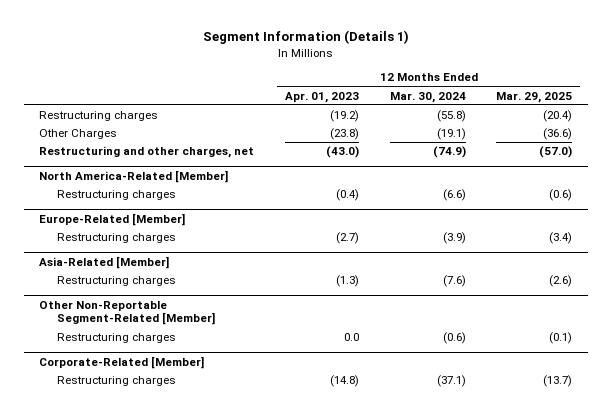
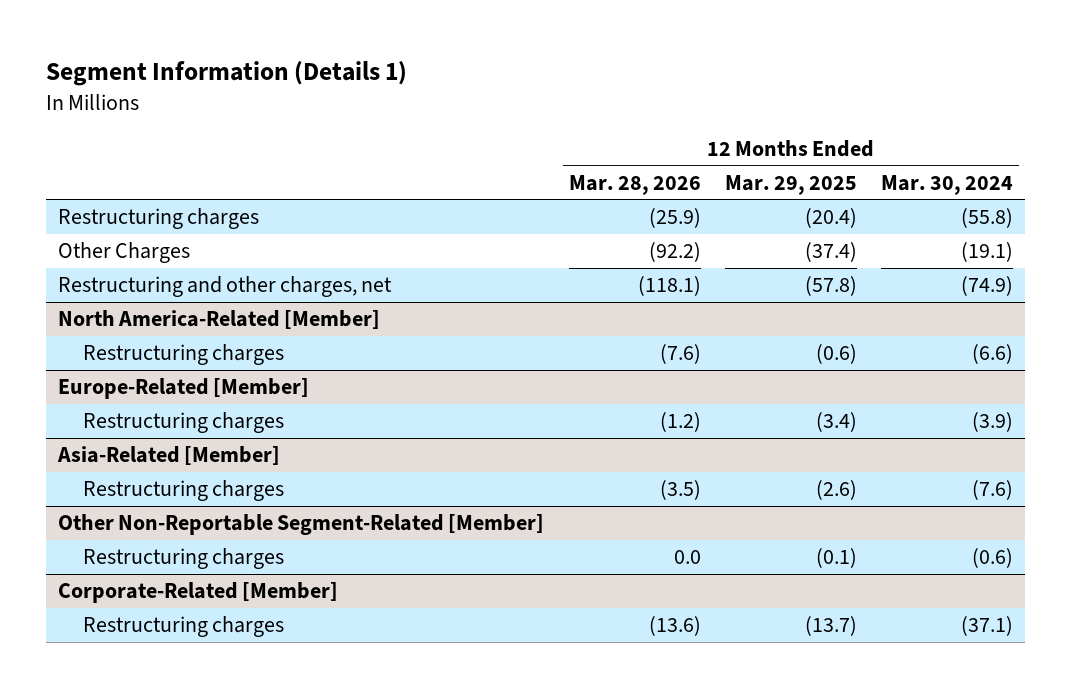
- | 12 Months Ended Apr. 01, 2023 | 12 Months Ended Mar. 30, 2024 | 12 Months Ended Mar. 29, 2025
+ | 12 Months Ended Mar. 28, 2026 | 12 Months Ended Mar. 29, 2025 | 12 Months Ended Mar. 30, 2024
- Other Charges | (23.8) | (19.1) | (36.6)
- Restructuring and other charges, net | (43.0) | (74.9) | (57.0)
+ Other Charges | (92.2) | (37.4) | (19.1)
+ Restructuring and other charges, net | (118.1) | (57.8) | (74.9)

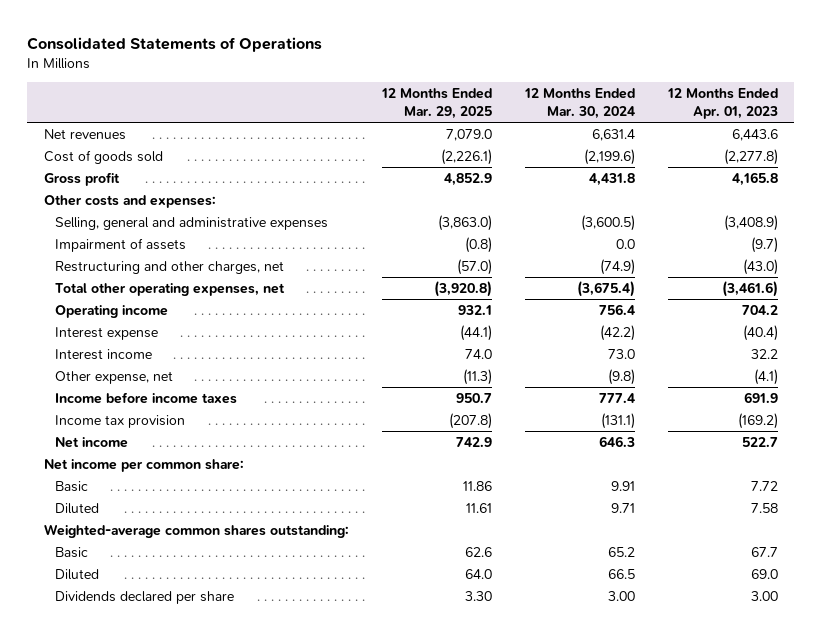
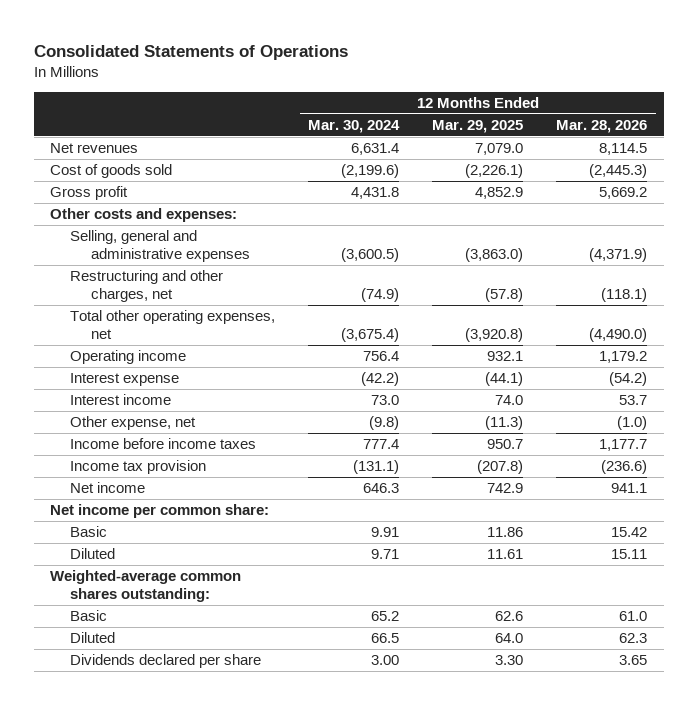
- | 12 Months Ended Mar. 29, 2025 | 12 Months Ended Mar. 30, 2024 | 12 Months Ended Apr. 01, 2023
+ | 12 Months Ended Mar. 30, 2024 | 12 Months Ended Mar. 29, 2025 | 12 Months Ended Mar. 28, 2026
- Impairment of assets | (0.8) | 0.0 | (9.7)
- Restructuring and other charges, net | (57.0) | (74.9) | (43.0)
+ Restructuring and other charges, net | (74.9) | (57.8) | (118.1)

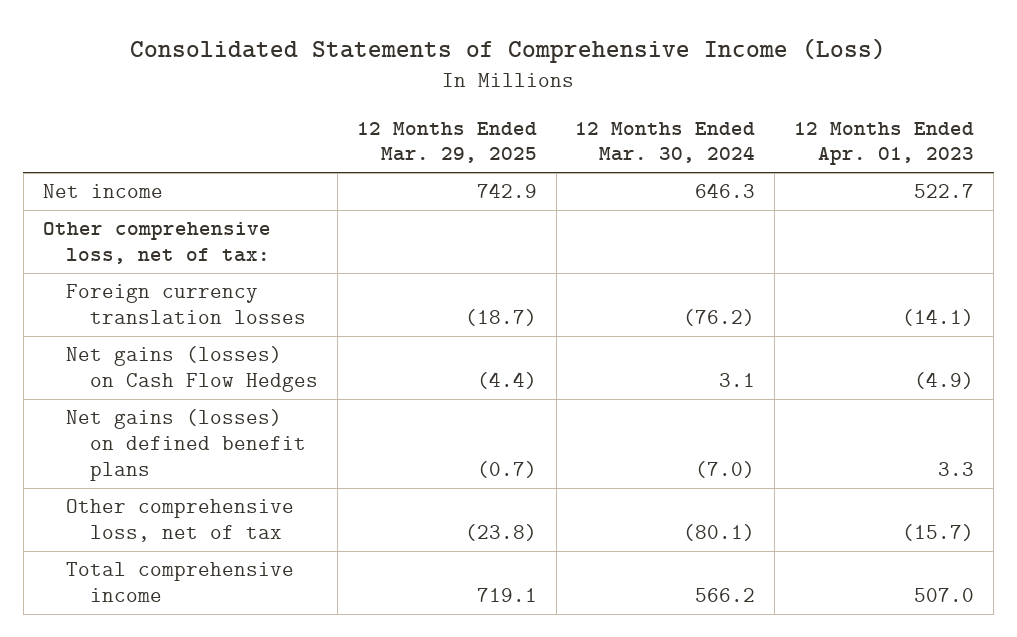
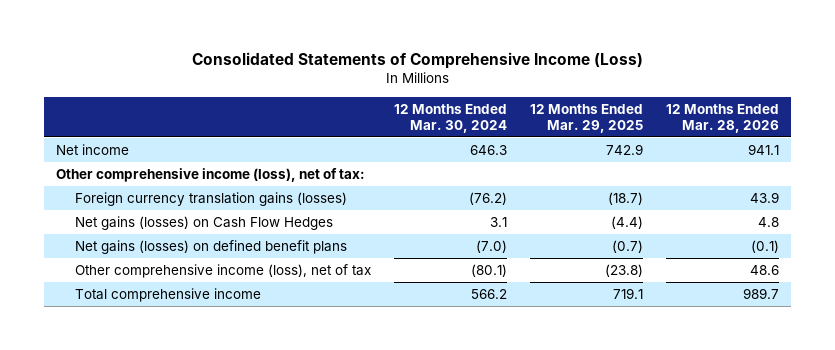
- | 12 Months Ended Mar. 29, 2025 | 12 Months Ended Mar. 30, 2024 | 12 Months Ended Apr. 01, 2023
+ | 12 Months Ended Mar. 30, 2024 | 12 Months Ended Mar. 29, 2025 | 12 Months Ended Mar. 28, 2026
- Other comprehensive loss, net of tax:
- Foreign currency translation losses | (18.7) | (76.2) | (14.1)
+ Other comprehensive income (loss), net of tax:
+ Foreign currency translation gains (losses) | (76.2) | (18.7) | 43.9
- Other comprehensive loss, net of tax | (23.8) | (80.1) | (15.7)
+ Other comprehensive income (loss), net of tax | (80.1) | (23.8) | 48.6

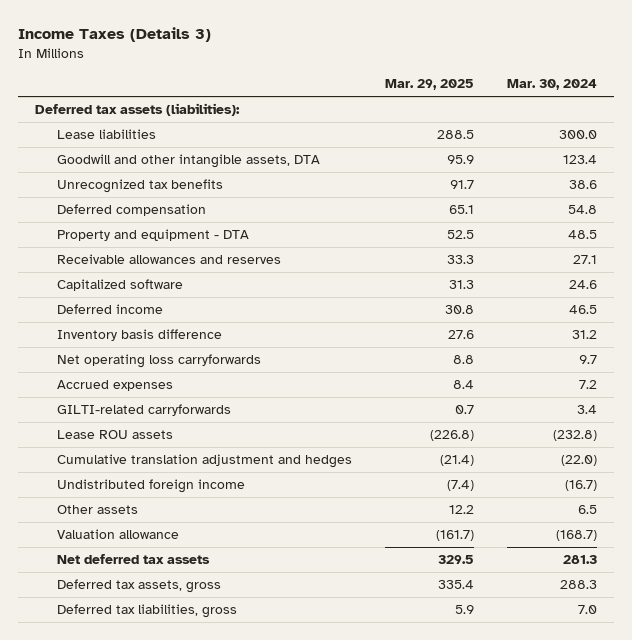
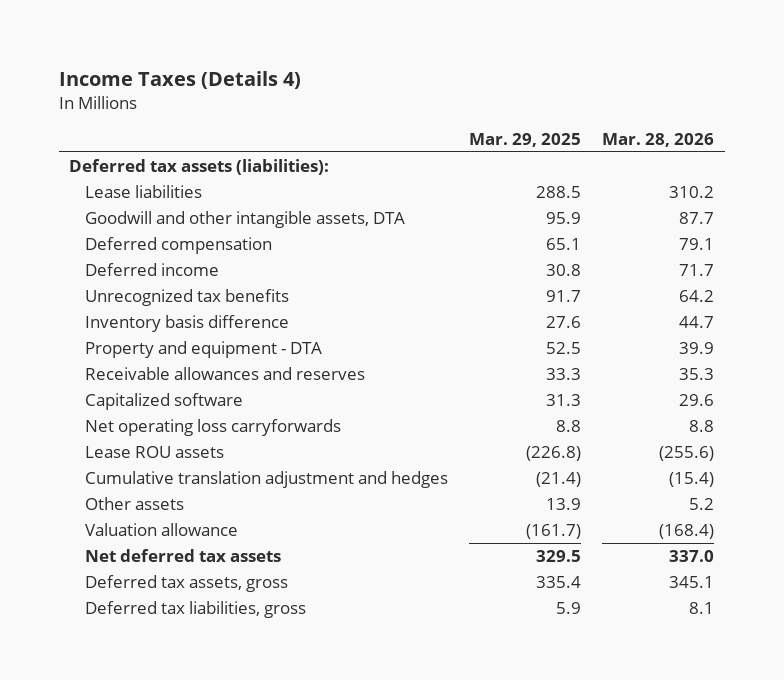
- Income Taxes (Details 3)
+ Income Taxes (Details 4)
- | Mar. 29, 2025 | Mar. 30, 2024
+ | Mar. 29, 2025 | Mar. 28, 2026
moved up: Deferred income | 30.8 | 71.7
moved down: Unrecognized tax benefits | 91.7 | 64.2
moved up: Inventory basis difference | 27.6 | 44.7
- Accrued expenses | 8.4 | 7.2
- GILTI-related carryforwards | 0.7 | 3.4
- Undistributed foreign income | (7.4) | (16.7)
- Other assets | 12.2 | 6.5
+ Other assets | 13.9 | 5.2

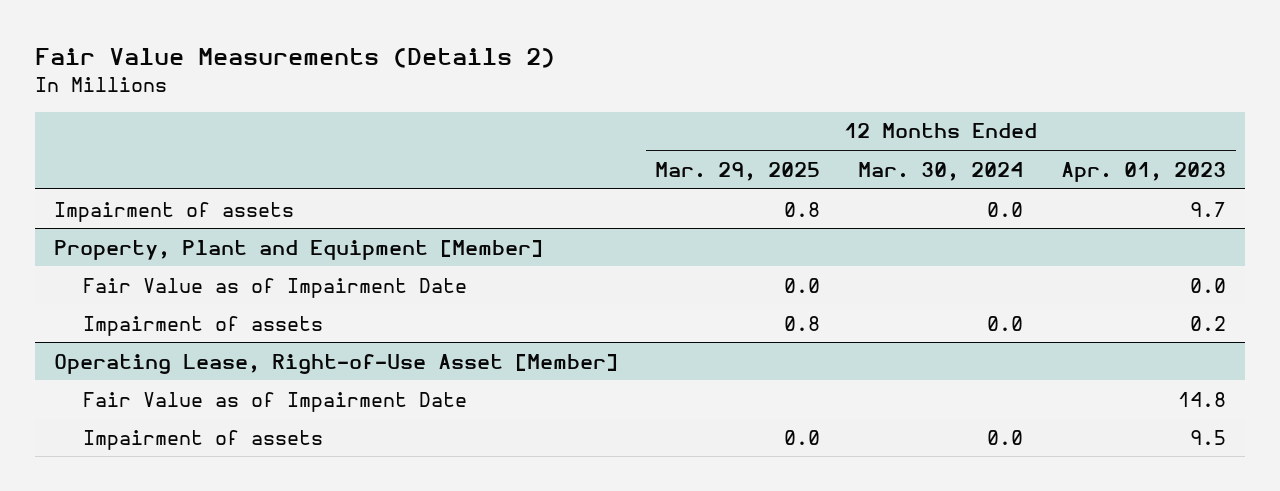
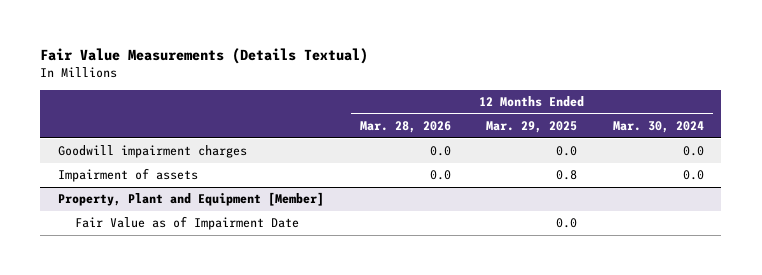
- Fair Value Measurements (Details 2)
+ Fair Value Measurements (Details Textual)
- | 12 Months Ended Mar. 29, 2025 | 12 Months Ended Mar. 30, 2024 | 12 Months Ended Apr. 01, 2023
+ | 12 Months Ended Mar. 28, 2026 | 12 Months Ended Mar. 29, 2025 | 12 Months Ended Mar. 30, 2024
+ Goodwill impairment charges | 0.0 | 0.0 | 0.0
@ Property, Plant and Equipment [Member]
- Impairment of assets | 0.8 | 0.0 | 0.2
- Operating Lease, Right-of-Use Asset [Member]
- Fair Value as of Impairment Date | | | 14.8
- Impairment of assets | 0.0 | 0.0 | 9.5

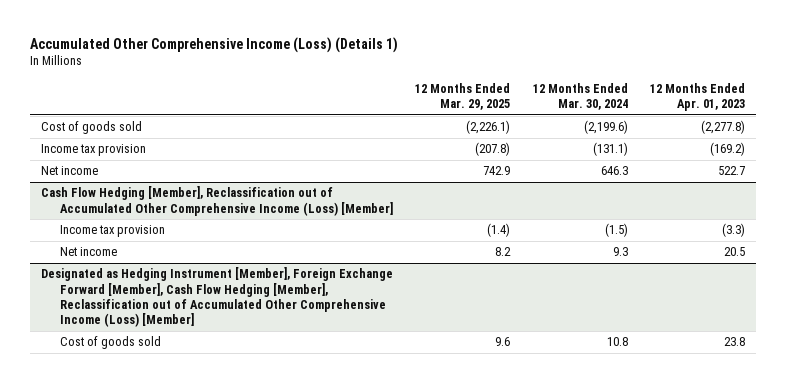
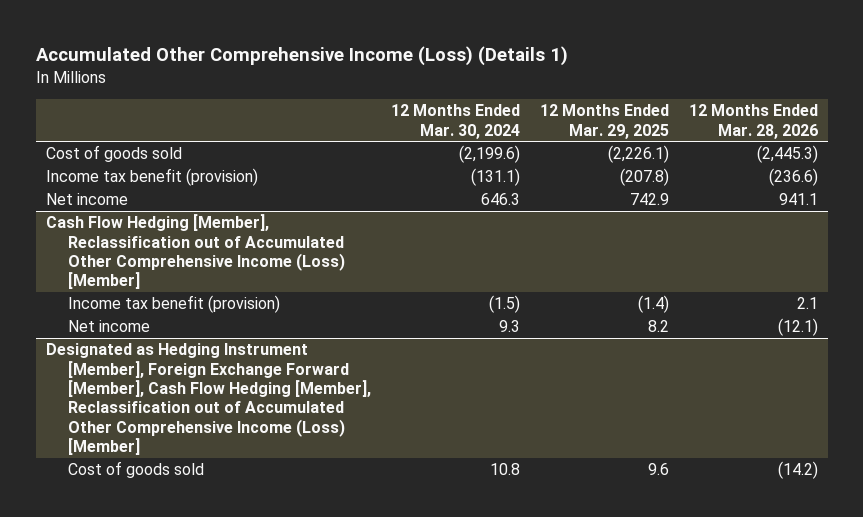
- | 12 Months Ended Mar. 29, 2025 | 12 Months Ended Mar. 30, 2024 | 12 Months Ended Apr. 01, 2023
+ | 12 Months Ended Mar. 30, 2024 | 12 Months Ended Mar. 29, 2025 | 12 Months Ended Mar. 28, 2026
- Income tax provision | (207.8) | (131.1) | (169.2)
+ Income tax benefit (provision) | (131.1) | (207.8) | (236.6)
@ Cash Flow Hedging [Member], Reclassification out of Accumulated Other Comprehensive Income (Loss) [Member]
- Income tax provision | (1.4) | (1.5) | (3.3)
+ Income tax benefit (provision) | (1.5) | (1.4) | 2.1

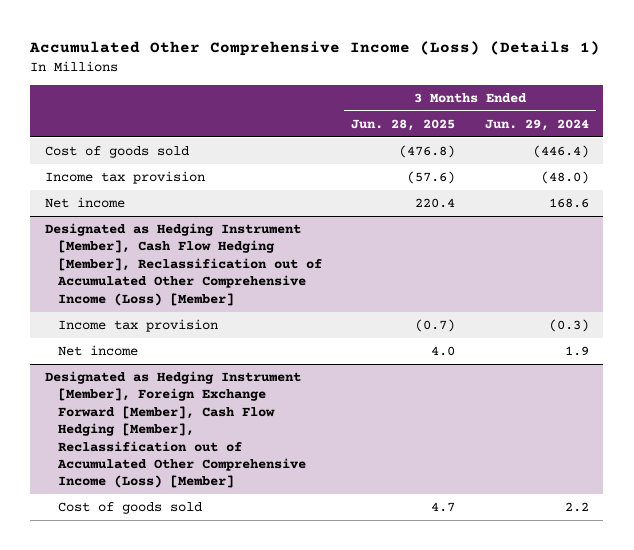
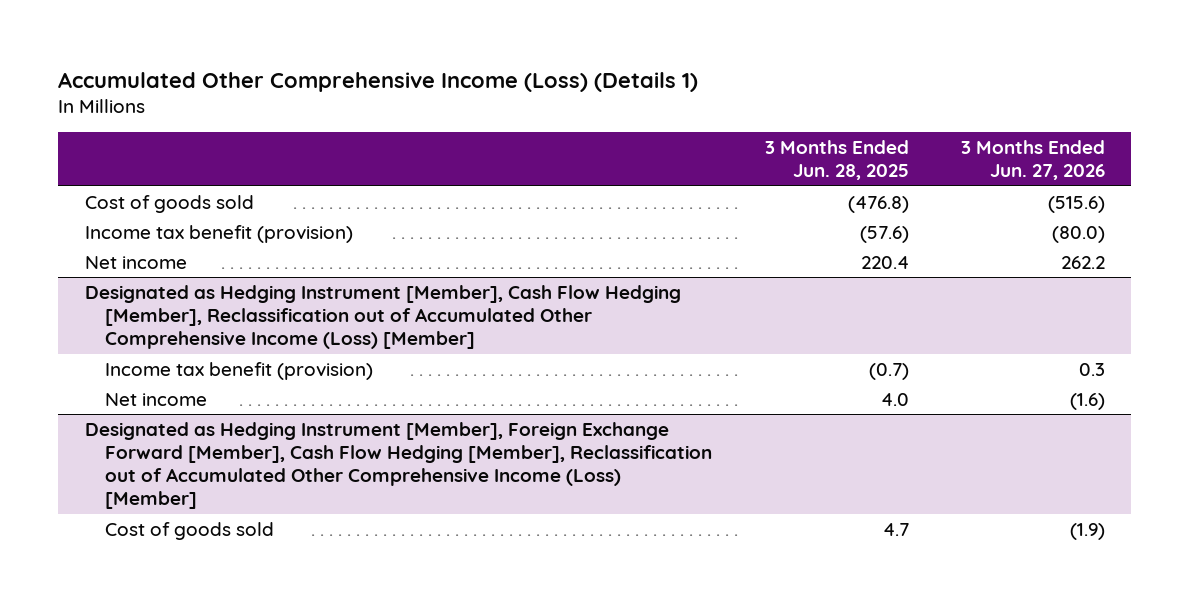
- | 3 Months Ended Jun. 28, 2025 | 3 Months Ended Jun. 29, 2024
+ | 3 Months Ended Jun. 28, 2025 | 3 Months Ended Jun. 27, 2026
- Income tax provision | (57.6) | (48.0)
+ Income tax benefit (provision) | (57.6) | (80.0)
@ Designated as Hedging Instrument [Member], Cash Flow Hedging [Member], Reclassification out of Accumulated Other Comprehensive Income (Loss) [Member]
- Income tax provision | (0.7) | (0.3)
+ Income tax benefit (provision) | (0.7) | 0.3

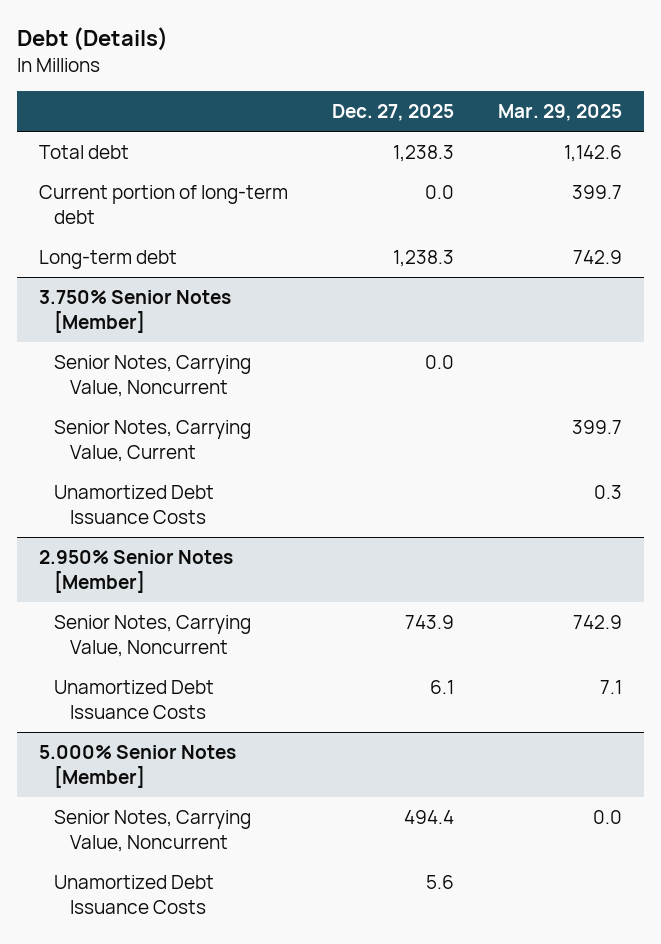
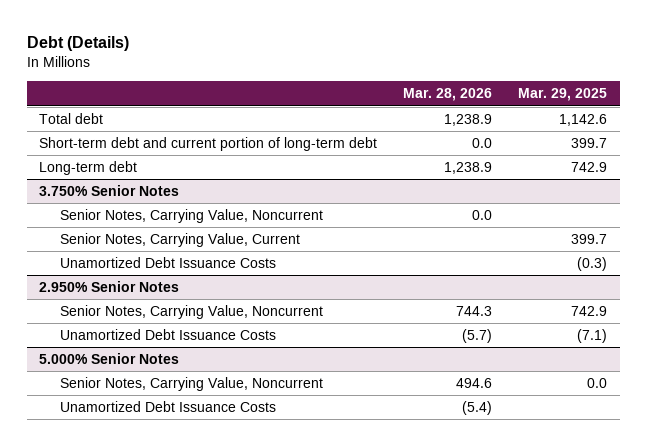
- | Dec. 27, 2025 | Mar. 29, 2025
+ | Mar. 28, 2026 | Mar. 29, 2025
- Current portion of long-term debt | 0.0 | 399.7
+ Short-term debt and current portion of long-term debt | 0.0 | 399.7
- 3.750% Senior Notes [Member]
+ 3.750% Senior Notes
- Unamortized Debt Issuance Costs | | 0.3
- 2.950% Senior Notes [Member]
+ Unamortized Debt Issuance Costs | | (0.3)
+ 2.950% Senior Notes
- Unamortized Debt Issuance Costs | 6.1 | 7.1
- 5.000% Senior Notes [Member]
+ Unamortized Debt Issuance Costs | (5.7) | (7.1)
+ 5.000% Senior Notes

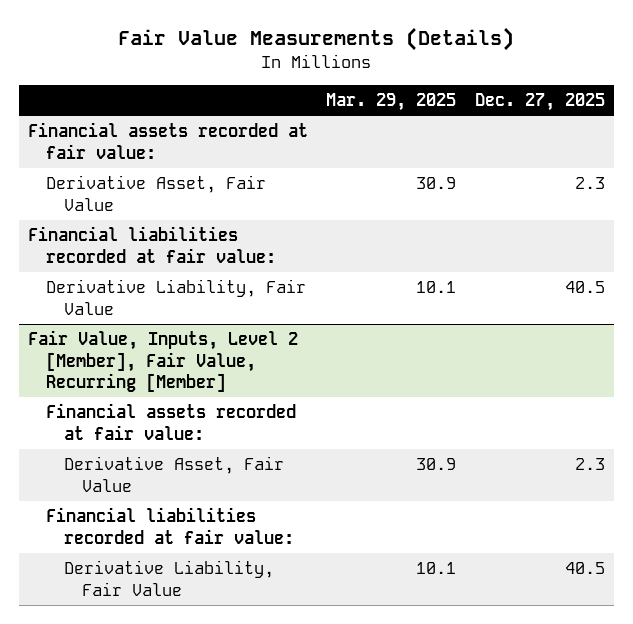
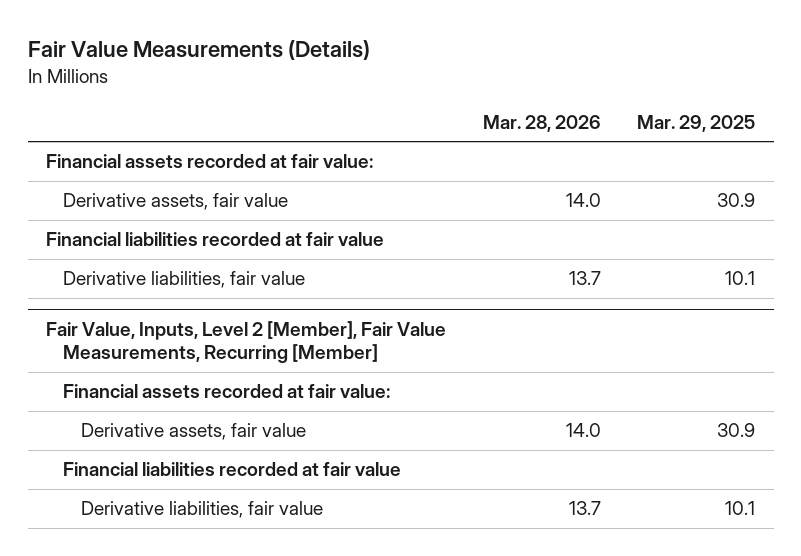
- | Mar. 29, 2025 | Dec. 27, 2025
+ | Mar. 28, 2026 | Mar. 29, 2025
- Derivative Asset, Fair Value | 30.9 | 2.3
- Financial liabilities recorded at fair value:
- Derivative Liability, Fair Value | 10.1 | 40.5
- Fair Value, Inputs, Level 2 [Member], Fair Value, Recurring [Member]
+ Derivative assets, fair value | 14.0 | 30.9
+ Financial liabilities recorded at fair value
+ Derivative liabilities, fair value | 13.7 | 10.1
+ Fair Value, Inputs, Level 2 [Member], Fair Value Measurements, Recurring [Member]
- Derivative Asset, Fair Value | 30.9 | 2.3
- Financial liabilities recorded at fair value:
- Derivative Liability, Fair Value | 10.1 | 40.5
+ Derivative assets, fair value | 14.0 | 30.9
+ Financial liabilities recorded at fair value
+ Derivative liabilities, fair value | 13.7 | 10.1

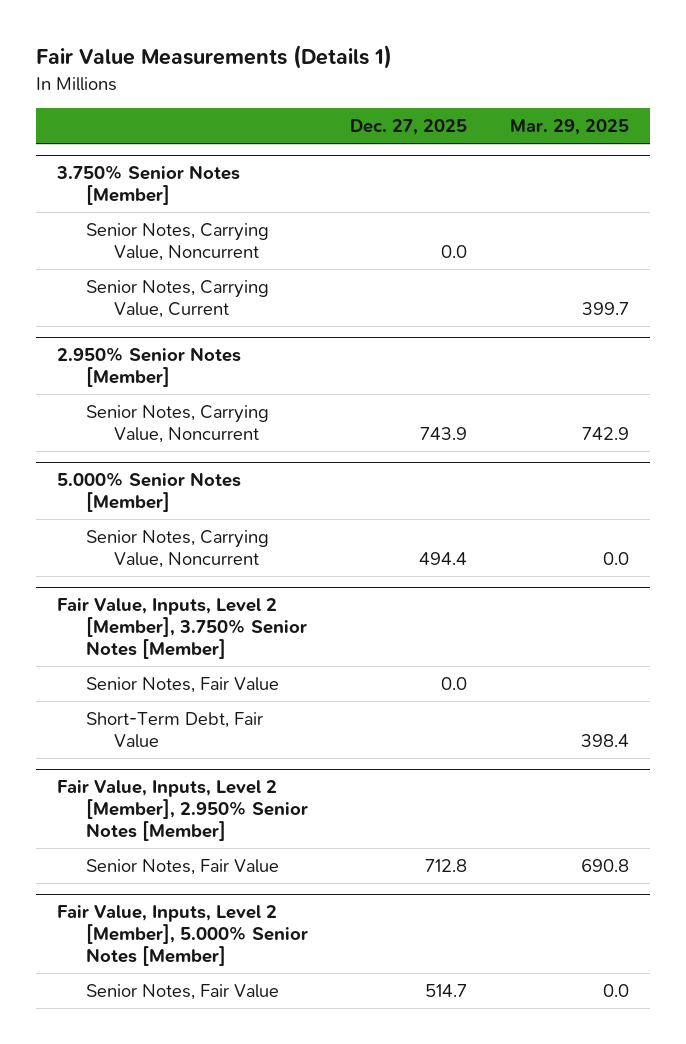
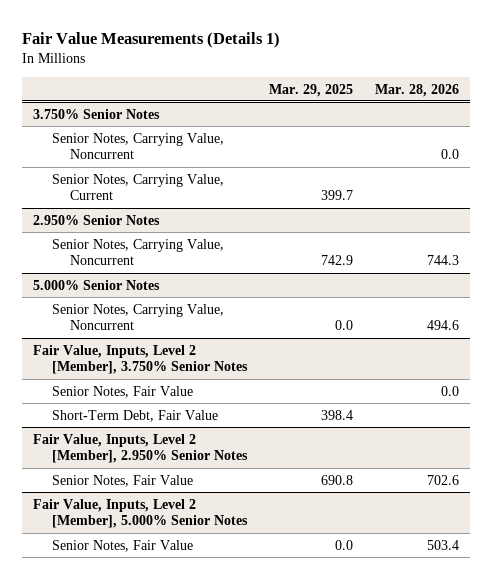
- | Dec. 27, 2025 | Mar. 29, 2025
+ | Mar. 29, 2025 | Mar. 28, 2026
- 3.750% Senior Notes [Member]
+ 3.750% Senior Notes
- 2.950% Senior Notes [Member]
+ 2.950% Senior Notes
- 5.000% Senior Notes [Member]
+ 5.000% Senior Notes
- Fair Value, Inputs, Level 2 [Member], 3.750% Senior Notes [Member]
+ Fair Value, Inputs, Level 2 [Member], 3.750% Senior Notes
- Fair Value, Inputs, Level 2 [Member], 2.950% Senior Notes [Member]
+ Fair Value, Inputs, Level 2 [Member], 2.950% Senior Notes
- Fair Value, Inputs, Level 2 [Member], 5.000% Senior Notes [Member]
+ Fair Value, Inputs, Level 2 [Member], 5.000% Senior Notes

